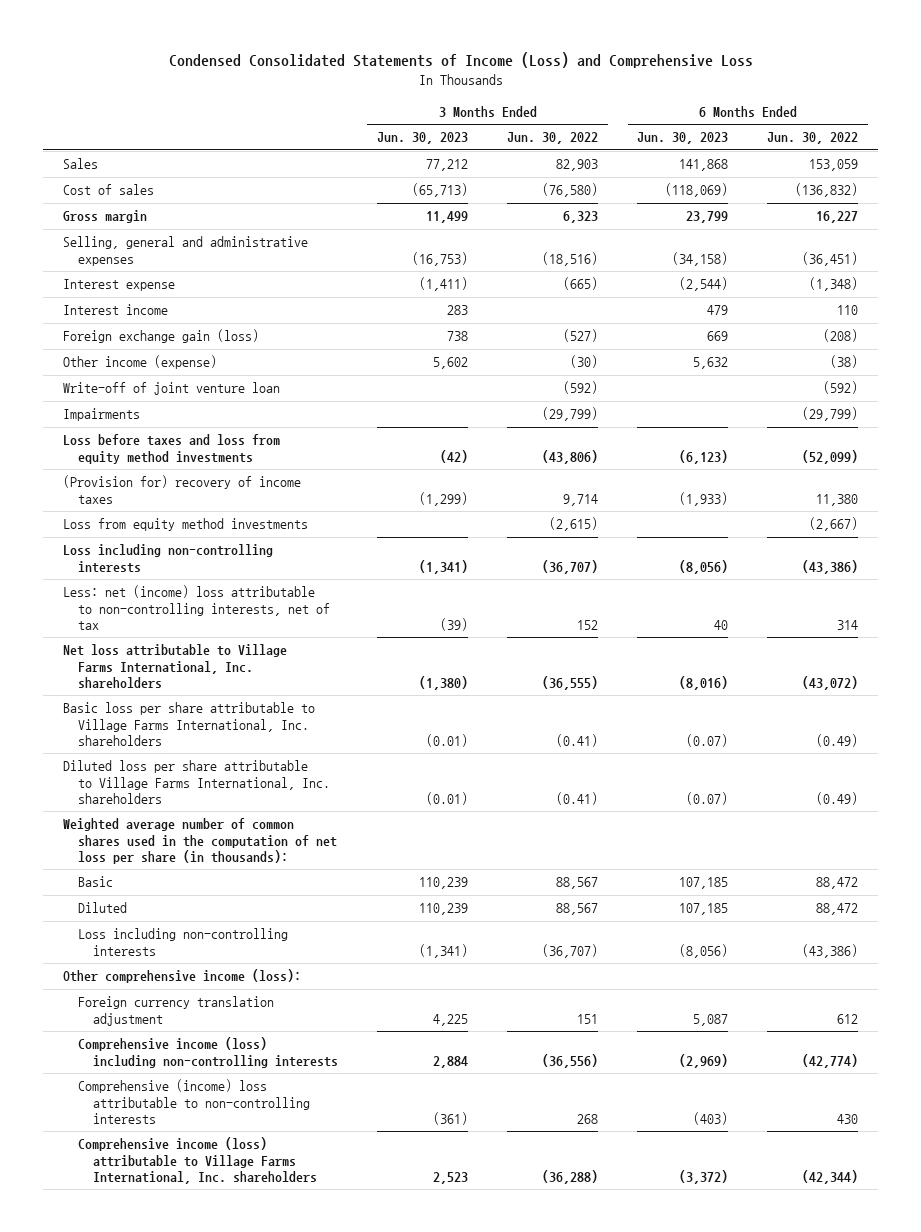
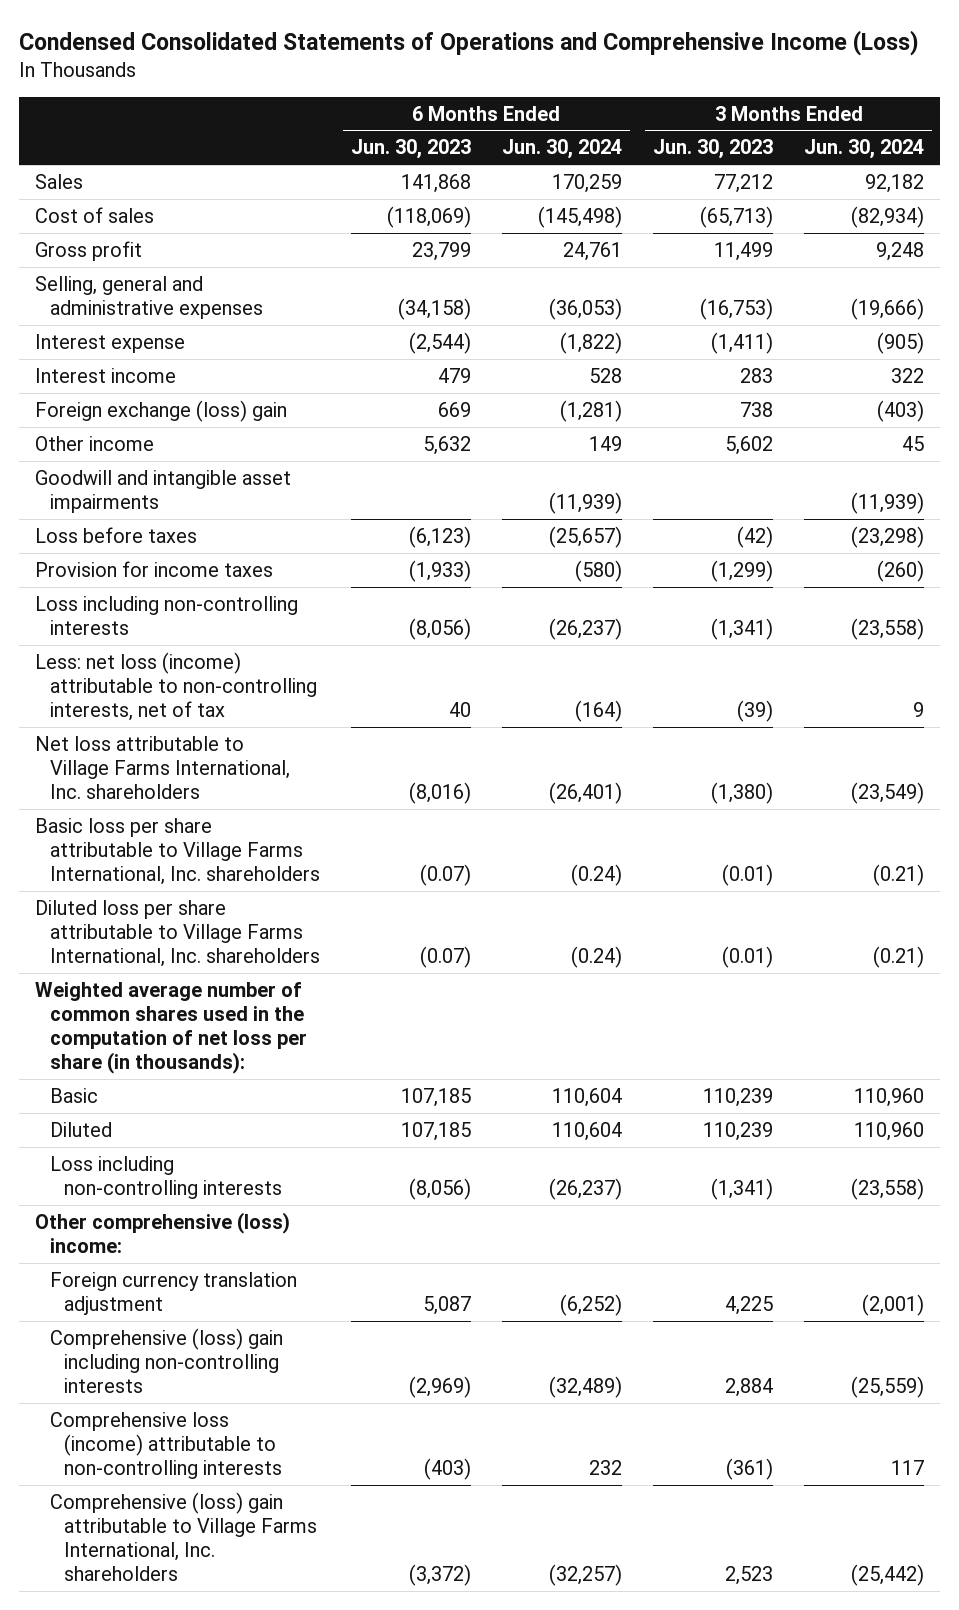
- Condensed Consolidated Statements of Income (Loss) and Comprehensive Loss
+ Condensed Consolidated Statements of Operations and Comprehensive Income (Loss)
- | 3 Months Ended Jun. 30, 2023 | 3 Months Ended Jun. 30, 2022 | 6 Months Ended Jun. 30, 2023 | 6 Months Ended Jun. 30, 2022
+ | 6 Months Ended Jun. 30, 2023 | 6 Months Ended Jun. 30, 2024 | 3 Months Ended Jun. 30, 2023 | 3 Months Ended Jun. 30, 2024
- Gross margin | 11,499 | 6,323 | 23,799 | 16,227
+ Gross profit | 23,799 | 24,761 | 11,499 | 9,248
- Foreign exchange gain (loss) | 738 | (527) | 669 | (208)
- Other income (expense) | 5,602 | (30) | 5,632 | (38)
- Write-off of joint venture loan | | (592) | | (592)
- Impairments | | (29,799) | | (29,799)
- Loss before taxes and loss from equity method investments | (42) | (43,806) | (6,123) | (52,099)
- (Provision for) recovery of income taxes | (1,299) | 9,714 | (1,933) | 11,380
- Loss from equity method investments | | (2,615) | | (2,667)
+ Foreign exchange (loss) gain | 669 | (1,281) | 738 | (403)
+ Other income | 5,632 | 149 | 5,602 | 45
+ Goodwill and intangible asset impairments | | (11,939) | | (11,939)
+ Loss before taxes | (6,123) | (25,657) | (42) | (23,298)
+ Provision for income taxes | (1,933) | (580) | (1,299) | (260)
- Less: net (income) loss attributable to non-controlling interests, net of tax | (39) | 152 | 40 | 314
+ Less: net loss (income) attributable to non-controlling interests, net of tax | 40 | (164) | (39) | 9
- Other comprehensive income (loss):
+ Other comprehensive (loss) income:
- Comprehensive income (loss) including non-controlling interests | 2,884 | (36,556) | (2,969) | (42,774)
- Comprehensive (income) loss attributable to non-controlling interests | (361) | 268 | (403) | 430
- Comprehensive income (loss) attributable to Village Farms International, Inc. shareholders | 2,523 | (36,288) | (3,372) | (42,344)
+ Comprehensive (loss) gain including non-controlling interests | (2,969) | (32,489) | 2,884 | (25,559)
+ Comprehensive loss (income) attributable to non-controlling interests | (403) | 232 | (361) | 117
+ Comprehensive (loss) gain attributable to Village Farms International, Inc. shareholders | (3,372) | (32,257) | 2,523 | (25,442)

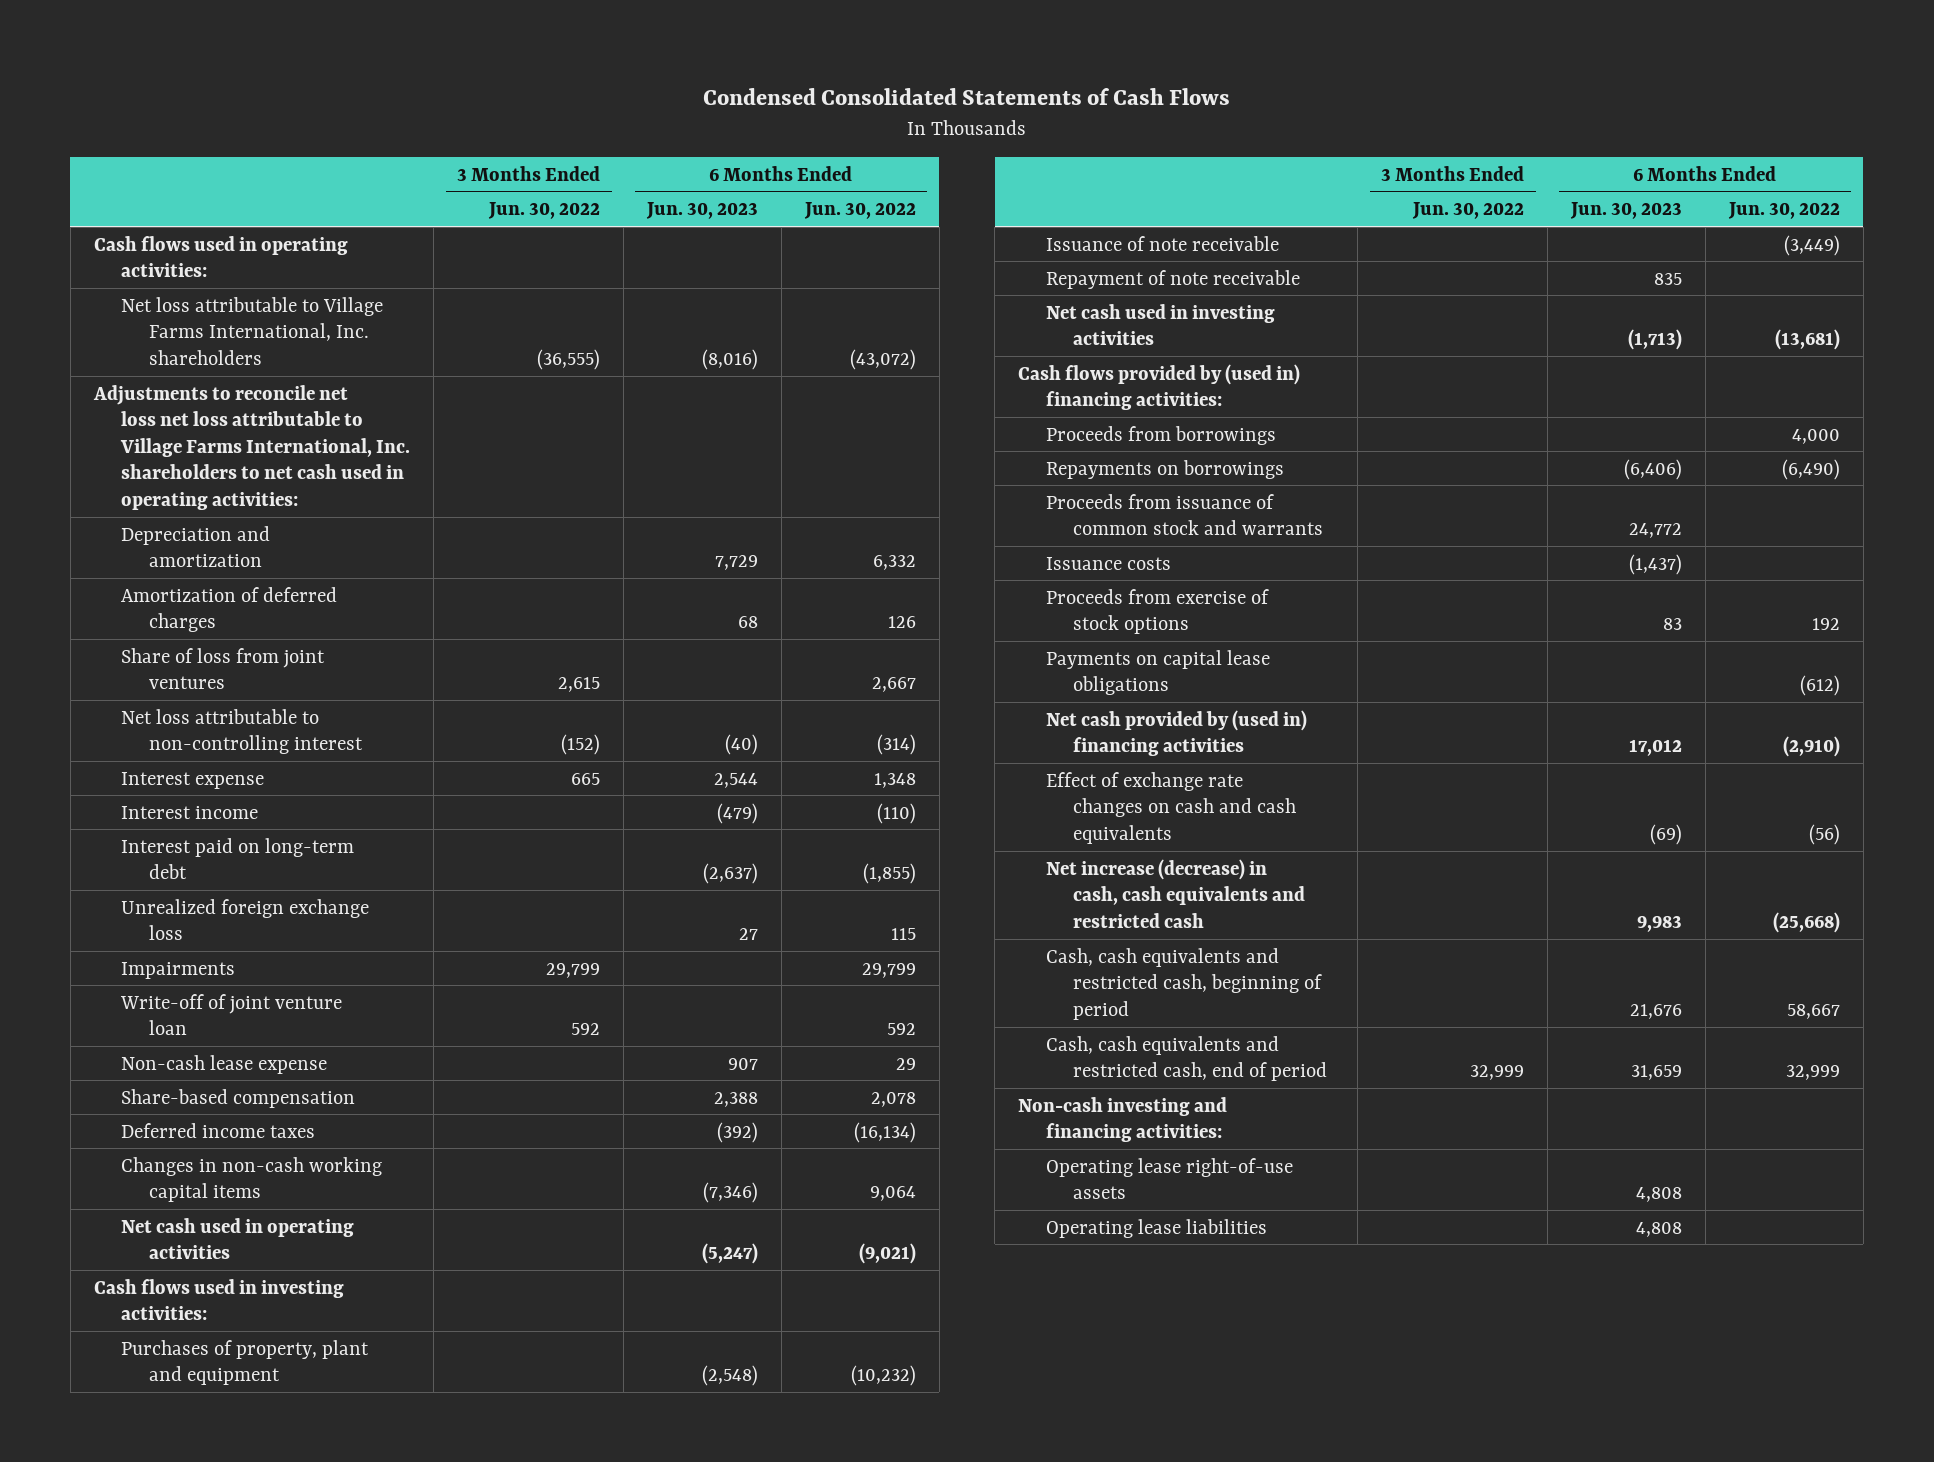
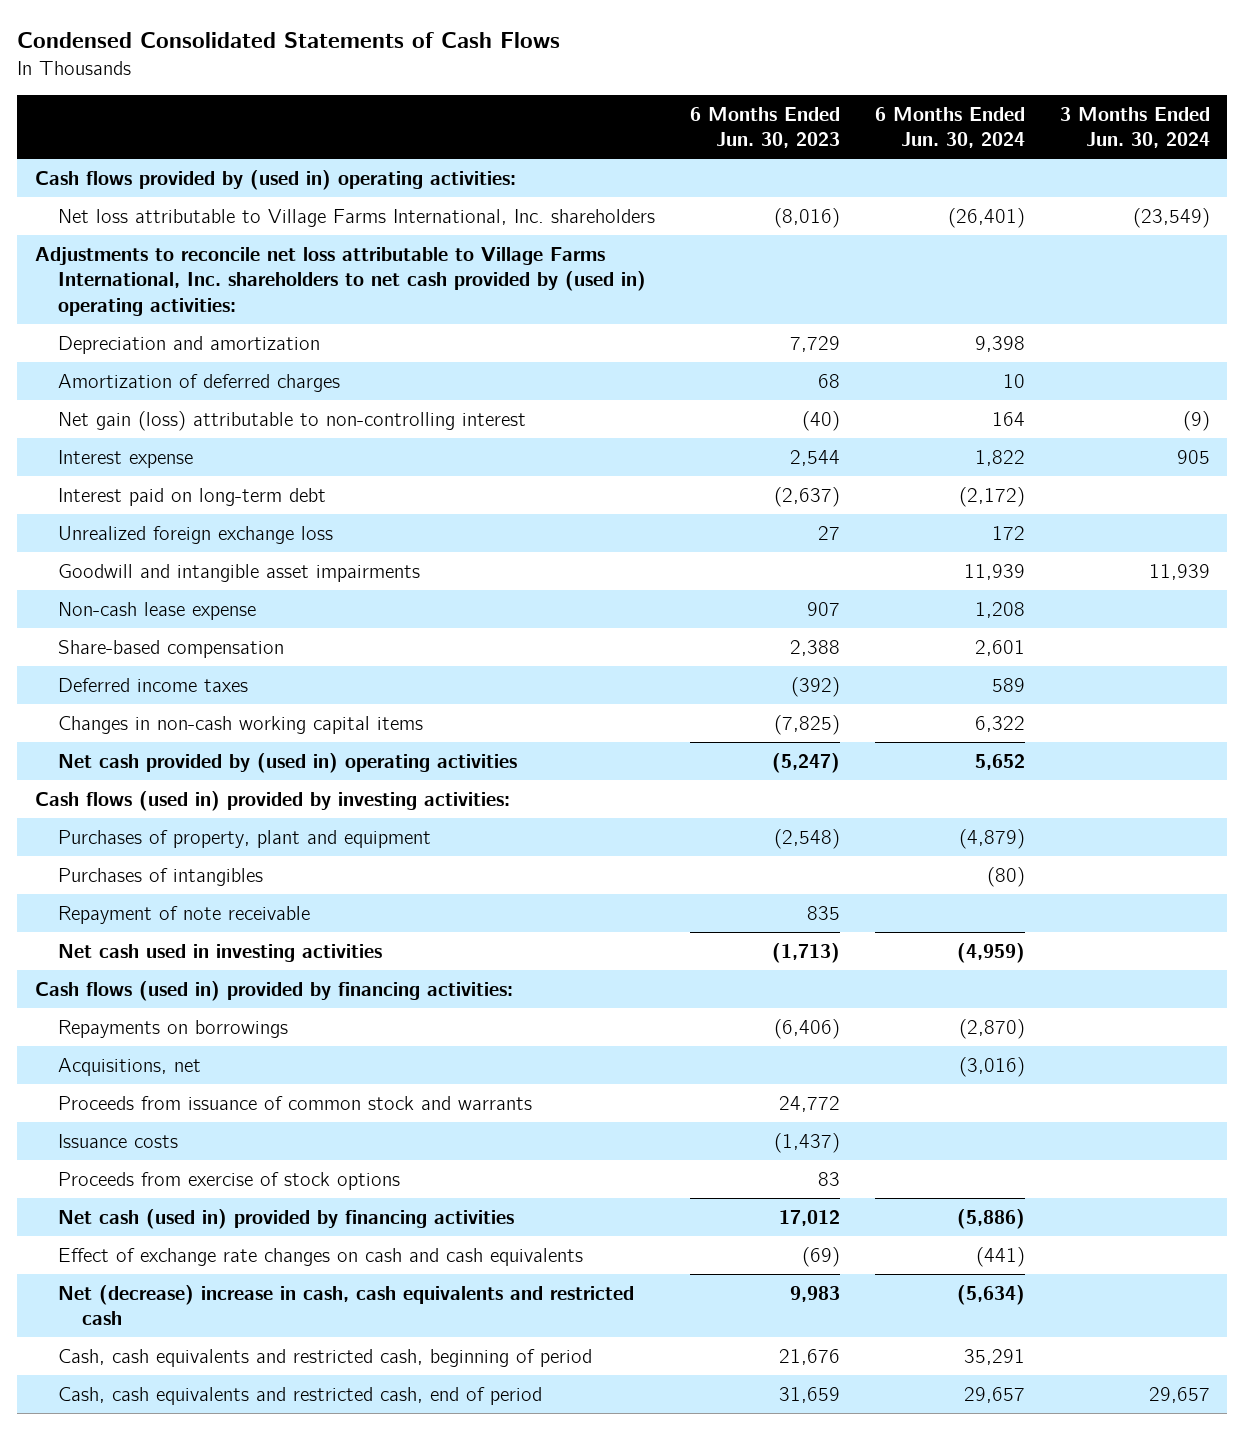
- | 3 Months Ended Jun. 30, 2022 | 6 Months Ended Jun. 30, 2023 | 6 Months Ended Jun. 30, 2022
+ | 6 Months Ended Jun. 30, 2023 | 6 Months Ended Jun. 30, 2024 | 3 Months Ended Jun. 30, 2024
- Cash flows used in operating activities:
+ Cash flows provided by (used in) operating activities:
- Adjustments to reconcile net loss net loss attributable to Village Farms International, Inc. shareholders to net cash used in operating activities:
+ Adjustments to reconcile net loss attributable to Village Farms International, Inc. shareholders to net cash provided by (used in) operating activities:
- Share of loss from joint ventures | 2,615 | | 2,667
- Net loss attributable to non-controlling interest | (152) | (40) | (314)
+ Net gain (loss) attributable to non-controlling interest | (40) | 164 | (9)
- Interest income | | (479) | (110)
- Impairments | 29,799 | | 29,799
- Write-off of joint venture loan | 592 | | 592
+ Goodwill and intangible asset impairments | | 11,939 | 11,939
- Changes in non-cash working capital items | | (7,346) | 9,064
- Net cash used in operating activities | | (5,247) | (9,021)
- Cash flows used in investing activities:
+ Changes in non-cash working capital items | (7,825) | 6,322 |
+ Net cash provided by (used in) operating activities | (5,247) | 5,652 |
+ Cash flows (used in) provided by investing activities:
- Issuance of note receivable | | | (3,449)
+ Purchases of intangibles | | (80) |
- Cash flows provided by (used in) financing activities:
- Proceeds from borrowings | | | 4,000
+ Cash flows (used in) provided by financing activities:
+ Acquisitions, net | | (3,016) |
- Payments on capital lease obligations | | | (612)
- Net cash provided by (used in) financing activities | | 17,012 | (2,910)
+ Net cash (used in) provided by financing activities | 17,012 | (5,886) |
- Net increase (decrease) in cash, cash equivalents and restricted cash | | 9,983 | (25,668)
+ Net (decrease) increase in cash, cash equivalents and restricted cash | 9,983 | (5,634) |
- Non-cash investing and financing activities:
- Operating lease right-of-use assets | | 4,808 |
- Operating lease liabilities | | 4,808 |

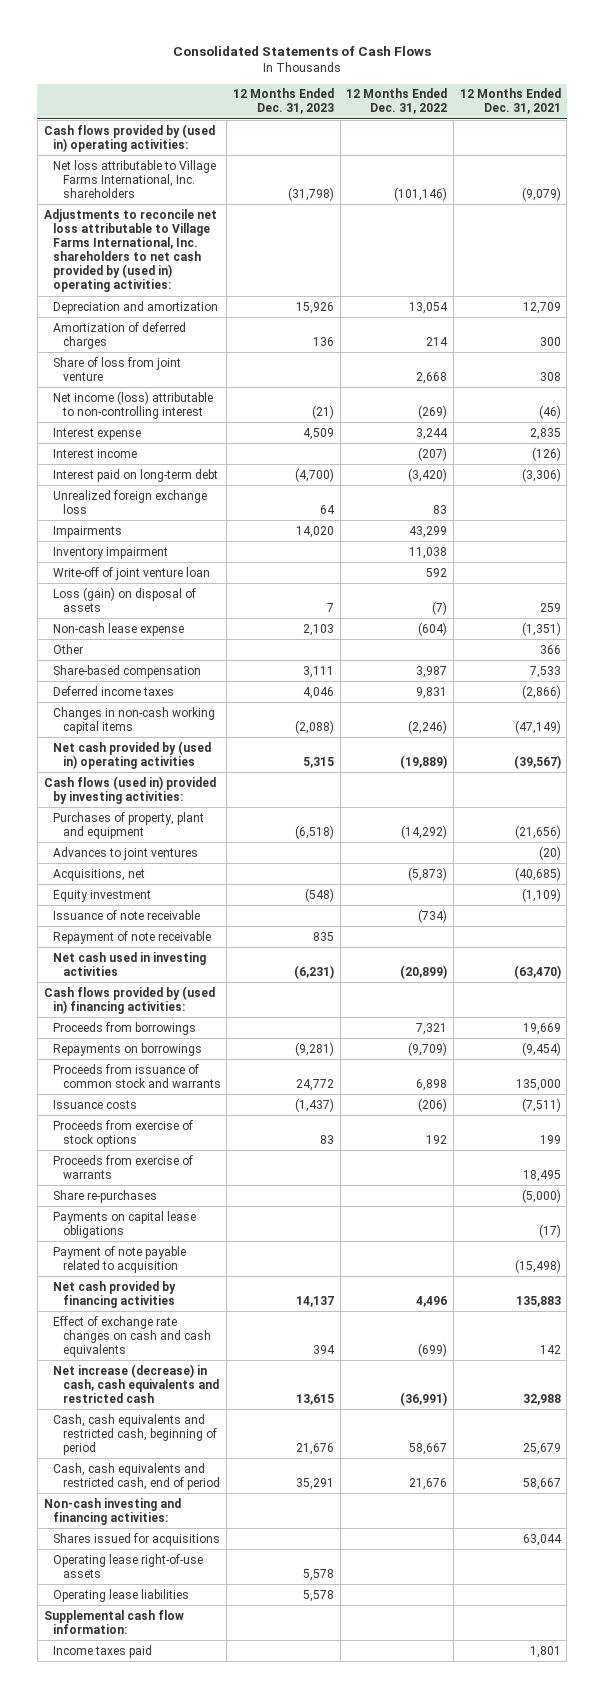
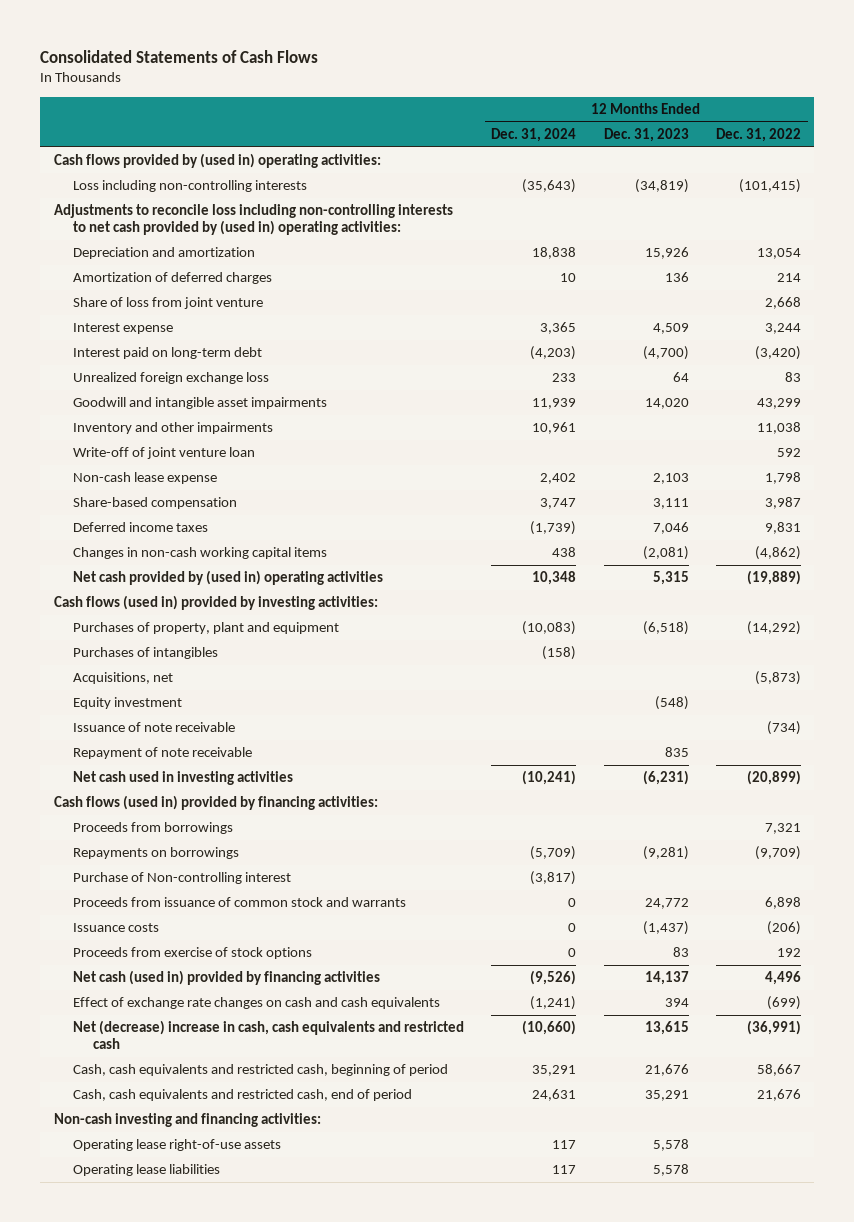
- | 12 Months Ended Dec. 31, 2023 | 12 Months Ended Dec. 31, 2022 | 12 Months Ended Dec. 31, 2021
+ | 12 Months Ended Dec. 31, 2024 | 12 Months Ended Dec. 31, 2023 | 12 Months Ended Dec. 31, 2022
- Net loss attributable to Village Farms International, Inc. shareholders | (31,798) | (101,146) | (9,079)
- Adjustments to reconcile net loss attributable to Village Farms International, Inc. shareholders to net cash provided by (used in) operating activities:
+ Loss including non-controlling interests | (35,643) | (34,819) | (101,415)
+ Adjustments to reconcile loss including non-controlling interests to net cash provided by (used in) operating activities:
- Net income (loss) attributable to non-controlling interest | (21) | (269) | (46)
- Interest income | | (207) | (126)
- Impairments | 14,020 | 43,299 |
- Inventory impairment | | 11,038 |
+ Goodwill and intangible asset impairments | 11,939 | 14,020 | 43,299
+ Inventory and other impairments | 10,961 | | 11,038
- Loss (gain) on disposal of assets | 7 | (7) | 259
- Non-cash lease expense | 2,103 | (604) | (1,351)
- Other | | | 366
+ Non-cash lease expense | 2,402 | 2,103 | 1,798
- Deferred income taxes | 4,046 | 9,831 | (2,866)
- Changes in non-cash working capital items | (2,088) | (2,246) | (47,149)
+ Deferred income taxes | (1,739) | 7,046 | 9,831
+ Changes in non-cash working capital items | 438 | (2,081) | (4,862)
- Advances to joint ventures | | | (20)
+ Purchases of intangibles | (158) | |
- Cash flows provided by (used in) financing activities:
+ Cash flows (used in) provided by financing activities:
+ Purchase of Non-controlling interest | (3,817) | |
- Proceeds from exercise of warrants | | | 18,495
- Share re-purchases | | | (5,000)
- Payments on capital lease obligations | | | (17)
- Payment of note payable related to acquisition | | | (15,498)
- Net cash provided by financing activities | 14,137 | 4,496 | 135,883
+ Net cash (used in) provided by financing activities | (9,526) | 14,137 | 4,496
- Net increase (decrease) in cash, cash equivalents and restricted cash | 13,615 | (36,991) | 32,988
+ Net (decrease) increase in cash, cash equivalents and restricted cash | (10,660) | 13,615 | (36,991)
- Shares issued for acquisitions | | | 63,044
- Supplemental cash flow information:
- Income taxes paid | | | 1,801

